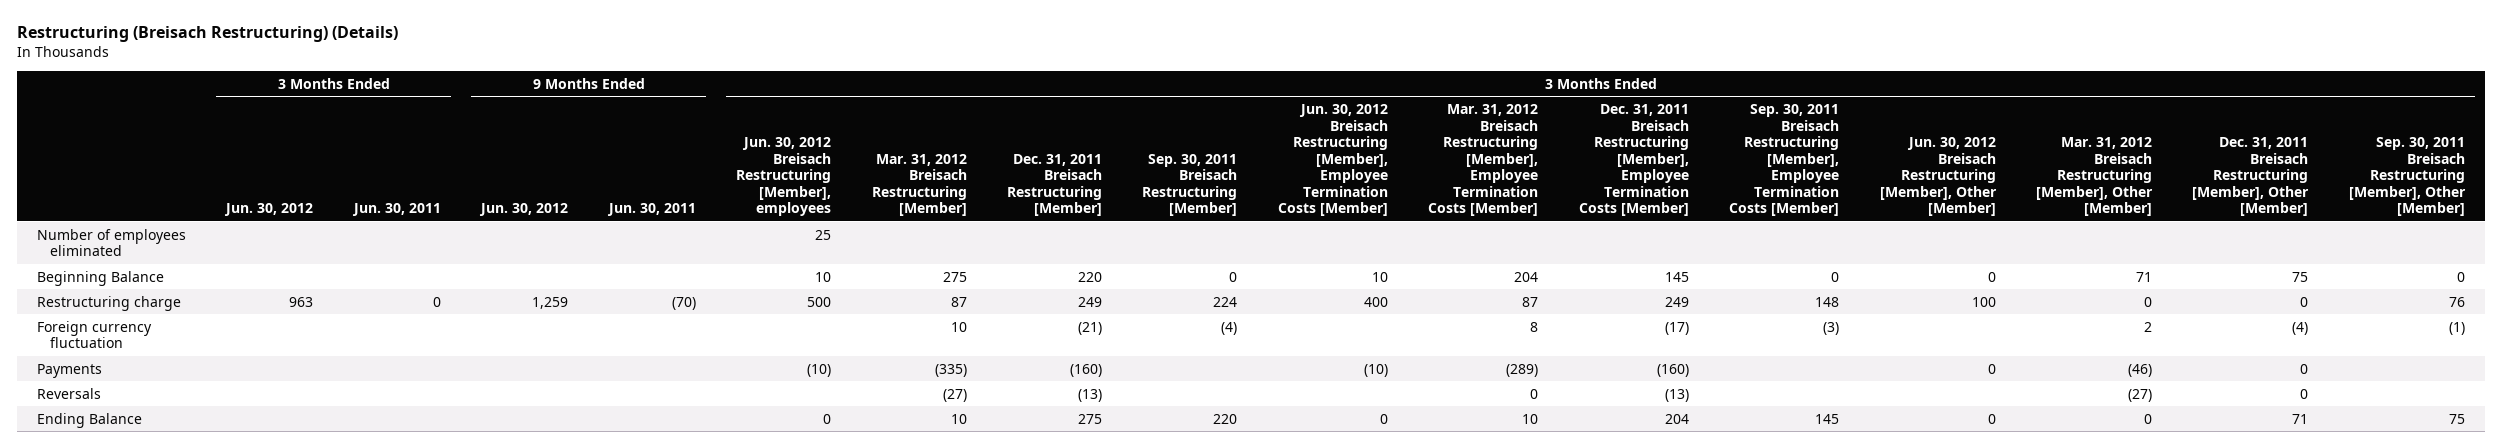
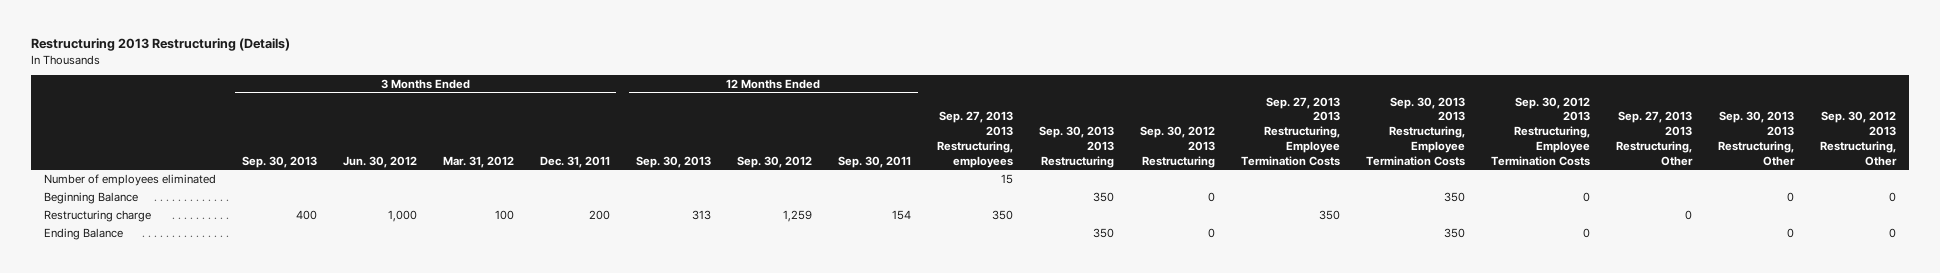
- Restructuring (Breisach Restructuring) (Details)
+ Restructuring 2013 Restructuring (Details)
- | 3 Months Ended Jun. 30, 2012 | 3 Months Ended Jun. 30, 2011 | 9 Months Ended Jun. 30, 2012 | 9 Months Ended Jun. 30, 2011 | 3 Months Ended Jun. 30, 2012 Breisach Restructuring [Member], employees | 3 Months Ended Mar. 31, 2012 Breisach Restructuring [Member] | 3 Months Ended Dec. 31, 2011 Breisach Restructuring [Member] | 3 Months Ended Sep. 30, 2011 Breisach Restructuring [Member] | 3 Months Ended Jun. 30, 2012 Breisach Restructuring [Member], Employee Termination Costs [Member] | 3 Months Ended Mar. 31, 2012 Breisach Restructuring [Member], Employee Termination Costs [Member] | 3 Months Ended Dec. 31, 2011 Breisach Restructuring [Member], Employee Termination Costs [Member] | 3 Months Ended Sep. 30, 2011 Breisach Restructuring [Member], Employee Termination Costs [Member] | 3 Months Ended Jun. 30, 2012 Breisach Restructuring [Member], Other [Member] | 3 Months Ended Mar. 31, 2012 Breisach Restructuring [Member], Other [Member] | 3 Months Ended Dec. 31, 2011 Breisach Restructuring [Member], Other [Member] | 3 Months Ended Sep. 30, 2011 Breisach Restructuring [Member], Other [Member]
+ | 3 Months Ended Sep. 30, 2013 | 3 Months Ended Jun. 30, 2012 | 3 Months Ended Mar. 31, 2012 | 3 Months Ended Dec. 31, 2011 | 12 Months Ended Sep. 30, 2013 | 12 Months Ended Sep. 30, 2012 | 12 Months Ended Sep. 30, 2011 | Sep. 27, 2013 2013 Restructuring, employees | Sep. 30, 2013 2013 Restructuring | Sep. 30, 2012 2013 Restructuring | Sep. 27, 2013 2013 Restructuring, Employee Termination Costs | Sep. 30, 2013 2013 Restructuring, Employee Termination Costs | Sep. 30, 2012 2013 Restructuring, Employee Termination Costs | Sep. 27, 2013 2013 Restructuring, Other | Sep. 30, 2013 2013 Restructuring, Other | Sep. 30, 2012 2013 Restructuring, Other
- Restructuring charge | 963 | 0 | 1,259 | (70) | 500 | 87 | 249 | 224 | 400 | 87 | 249 | 148 | 100 | 0 | 0 | 76
- Foreign currency fluctuation | | | | | | 10 | (21) | (4) | | 8 | (17) | (3) | | 2 | (4) | (1)
- Payments | | | | | (10) | (335) | (160) | | (10) | (289) | (160) | | 0 | (46) | 0 |
- Reversals | | | | | | (27) | (13) | | | 0 | (13) | | | (27) | 0 |
+ Restructuring charge | 400 | 1,000 | 100 | 200 | 313 | 1,259 | 154 | 350 | | | 350 | | | 0 | |

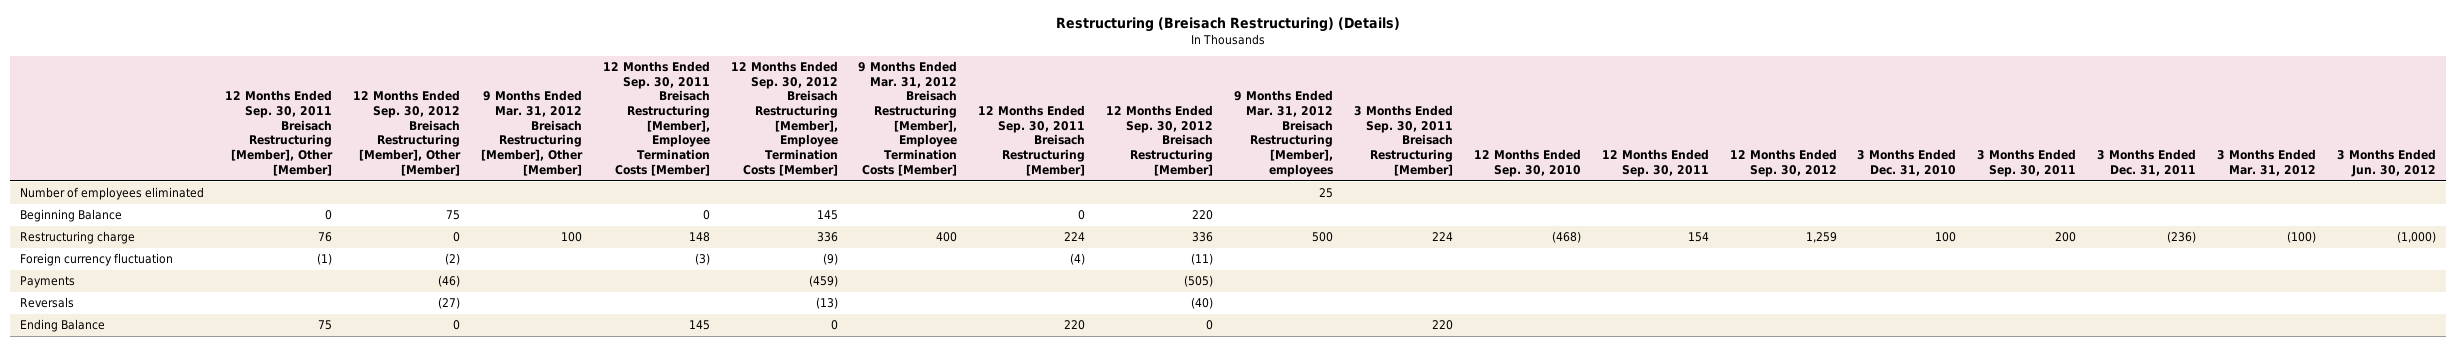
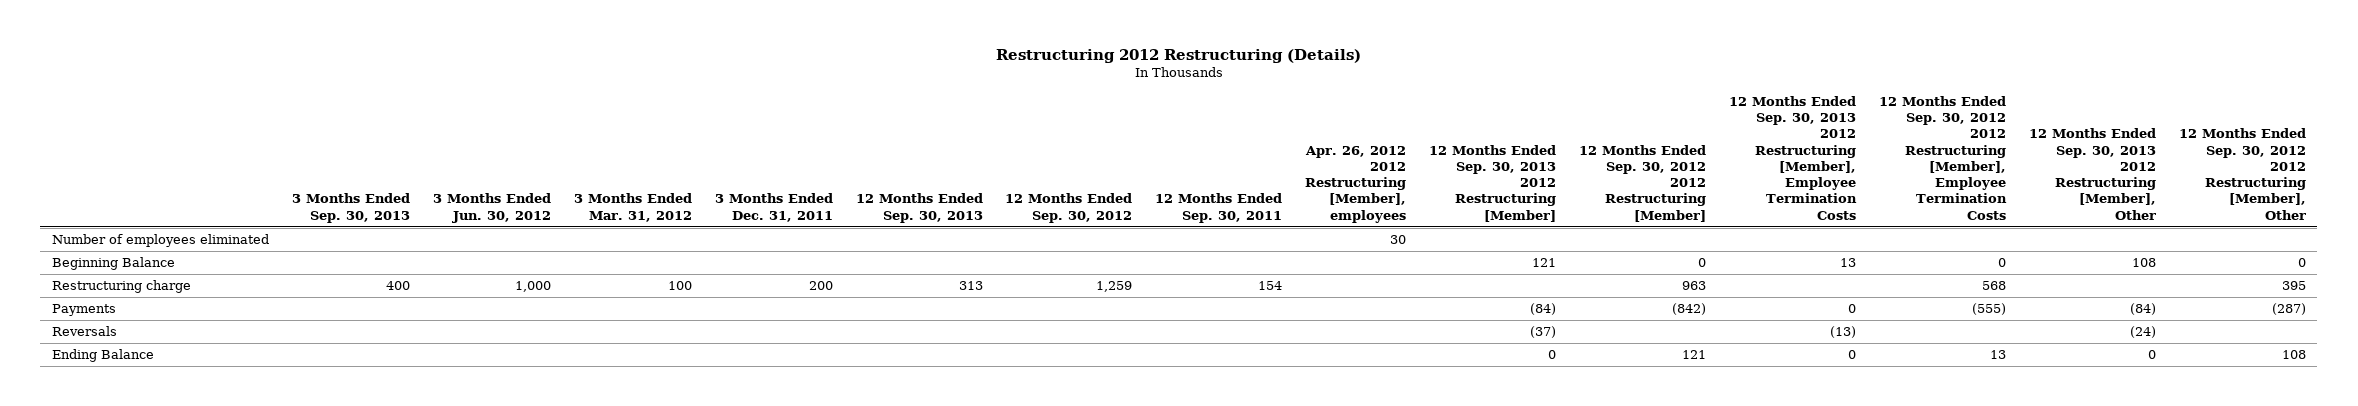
- Restructuring (Breisach Restructuring) (Details)
+ Restructuring 2012 Restructuring (Details)
- | 12 Months Ended Sep. 30, 2011 Breisach Restructuring [Member], Other [Member] | 12 Months Ended Sep. 30, 2012 Breisach Restructuring [Member], Other [Member] | 9 Months Ended Mar. 31, 2012 Breisach Restructuring [Member], Other [Member] | 12 Months Ended Sep. 30, 2011 Breisach Restructuring [Member], Employee Termination Costs [Member] | 12 Months Ended Sep. 30, 2012 Breisach Restructuring [Member], Employee Termination Costs [Member] | 9 Months Ended Mar. 31, 2012 Breisach Restructuring [Member], Employee Termination Costs [Member] | 12 Months Ended Sep. 30, 2011 Breisach Restructuring [Member] | 12 Months Ended Sep. 30, 2012 Breisach Restructuring [Member] | 9 Months Ended Mar. 31, 2012 Breisach Restructuring [Member], employees | 3 Months Ended Sep. 30, 2011 Breisach Restructuring [Member] | 12 Months Ended Sep. 30, 2010 | 12 Months Ended Sep. 30, 2011 | 12 Months Ended Sep. 30, 2012 | 3 Months Ended Dec. 31, 2010 | 3 Months Ended Sep. 30, 2011 | 3 Months Ended Dec. 31, 2011 | 3 Months Ended Mar. 31, 2012 | 3 Months Ended Jun. 30, 2012
+ | 3 Months Ended Sep. 30, 2013 | 3 Months Ended Jun. 30, 2012 | 3 Months Ended Mar. 31, 2012 | 3 Months Ended Dec. 31, 2011 | 12 Months Ended Sep. 30, 2013 | 12 Months Ended Sep. 30, 2012 | 12 Months Ended Sep. 30, 2011 | Apr. 26, 2012 2012 Restructuring [Member], employees | 12 Months Ended Sep. 30, 2013 2012 Restructuring [Member] | 12 Months Ended Sep. 30, 2012 2012 Restructuring [Member] | 12 Months Ended Sep. 30, 2013 2012 Restructuring [Member], Employee Termination Costs | 12 Months Ended Sep. 30, 2012 2012 Restructuring [Member], Employee Termination Costs | 12 Months Ended Sep. 30, 2013 2012 Restructuring [Member], Other | 12 Months Ended Sep. 30, 2012 2012 Restructuring [Member], Other
- Restructuring charge | 76 | 0 | 100 | 148 | 336 | 400 | 224 | 336 | 500 | 224 | (468) | 154 | 1,259 | 100 | 200 | (236) | (100) | (1,000)
- Foreign currency fluctuation | (1) | (2) | | (3) | (9) | | (4) | (11) | | | | | | | | | |
+ Restructuring charge | 400 | 1,000 | 100 | 200 | 313 | 1,259 | 154 | | | 963 | | 568 | | 395

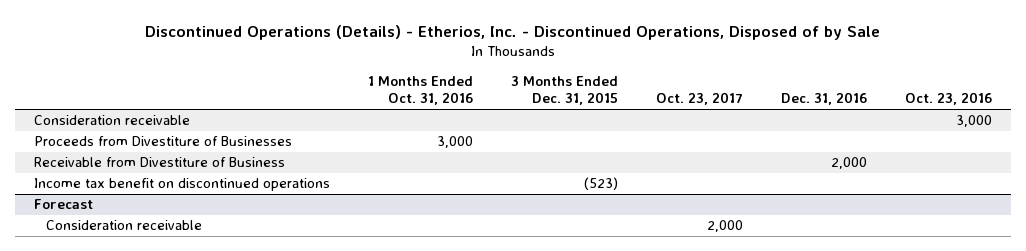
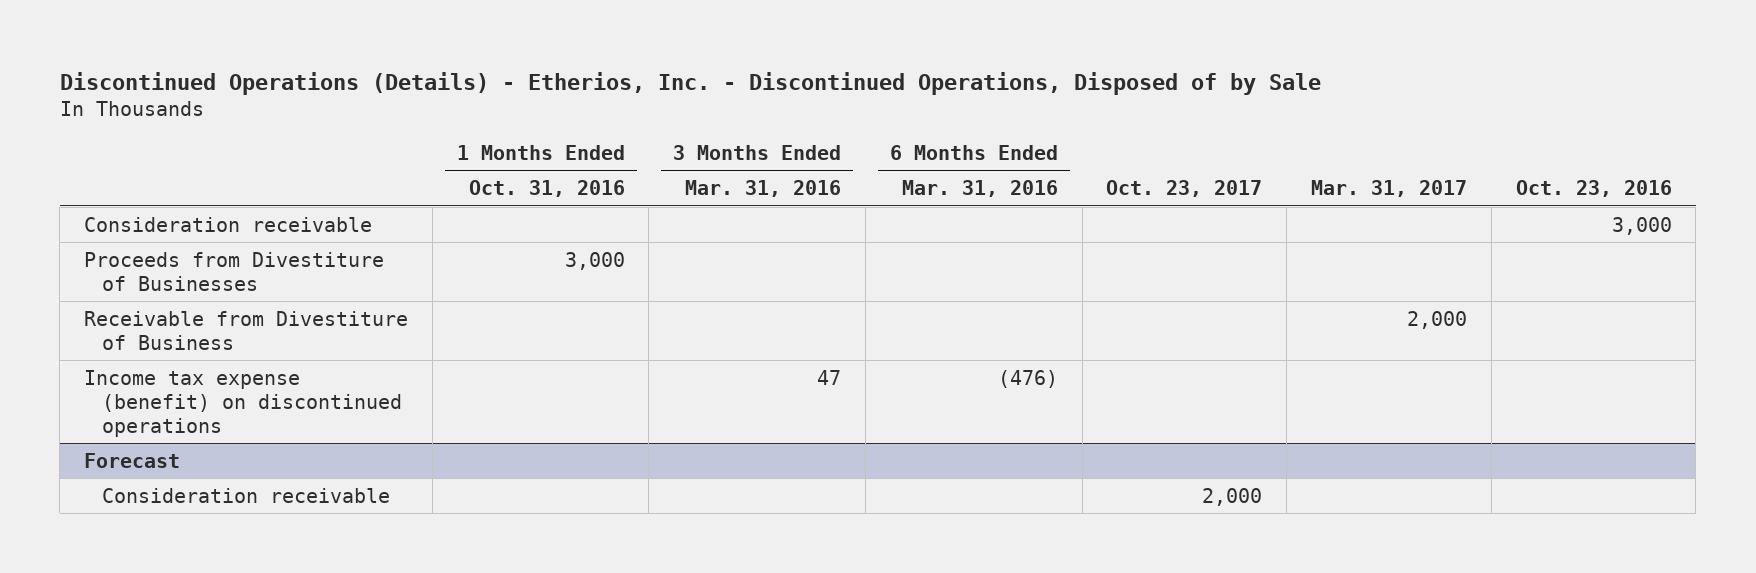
- | 1 Months Ended Oct. 31, 2016 | 3 Months Ended Dec. 31, 2015 | Oct. 23, 2017 | Dec. 31, 2016 | Oct. 23, 2016
+ | 1 Months Ended Oct. 31, 2016 | 3 Months Ended Mar. 31, 2016 | 6 Months Ended Mar. 31, 2016 | Oct. 23, 2017 | Mar. 31, 2017 | Oct. 23, 2016
- Income tax benefit on discontinued operations | | (523) | | |
+ Income tax expense (benefit) on discontinued operations | | 47 | (476) | | |

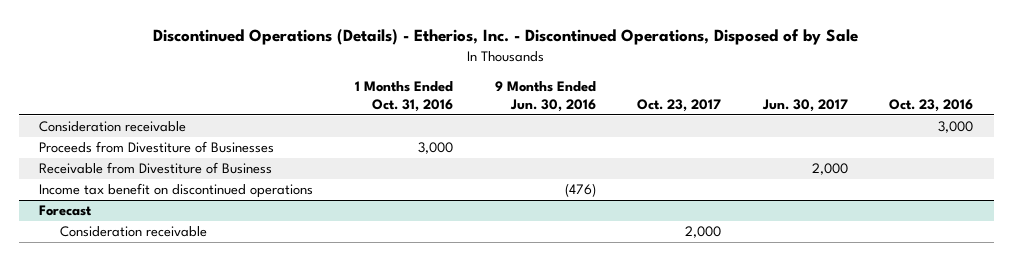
- | 1 Months Ended Oct. 31, 2016 | 3 Months Ended Mar. 31, 2016 | 6 Months Ended Mar. 31, 2016 | Oct. 23, 2017 | Mar. 31, 2017 | Oct. 23, 2016
+ | 1 Months Ended Oct. 31, 2016 | 9 Months Ended Jun. 30, 2016 | Oct. 23, 2017 | Jun. 30, 2017 | Oct. 23, 2016
- Income tax expense (benefit) on discontinued operations | | 47 | (476) | | |
+ Income tax benefit on discontinued operations | | (476) | | |

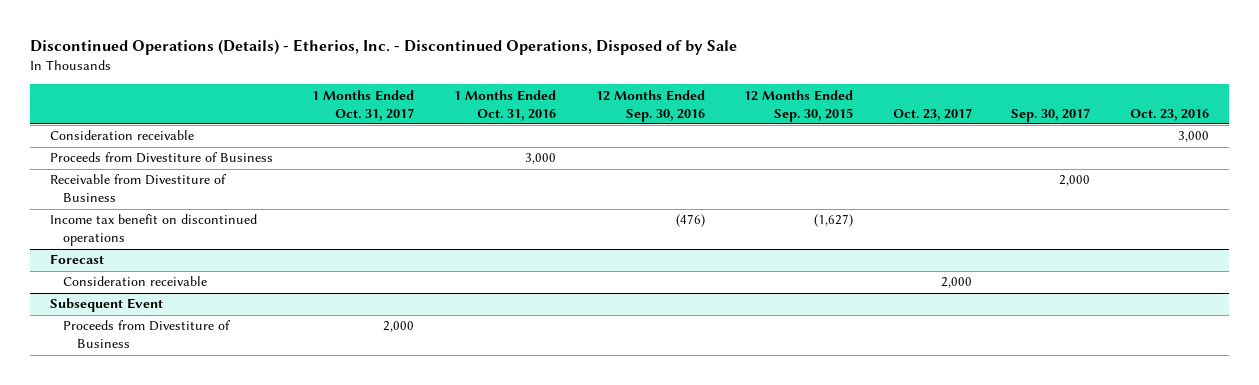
- | 1 Months Ended Oct. 31, 2016 | 9 Months Ended Jun. 30, 2016 | Oct. 23, 2017 | Jun. 30, 2017 | Oct. 23, 2016
+ | 1 Months Ended Oct. 31, 2017 | 1 Months Ended Oct. 31, 2016 | 12 Months Ended Sep. 30, 2016 | 12 Months Ended Sep. 30, 2015 | Oct. 23, 2017 | Sep. 30, 2017 | Oct. 23, 2016
- Proceeds from Divestiture of Businesses | 3,000 | | | |
+ Proceeds from Divestiture of Business | | 3,000 | | | | |
+ Subsequent Event
+ Proceeds from Divestiture of Business | 2,000 | | | | | |

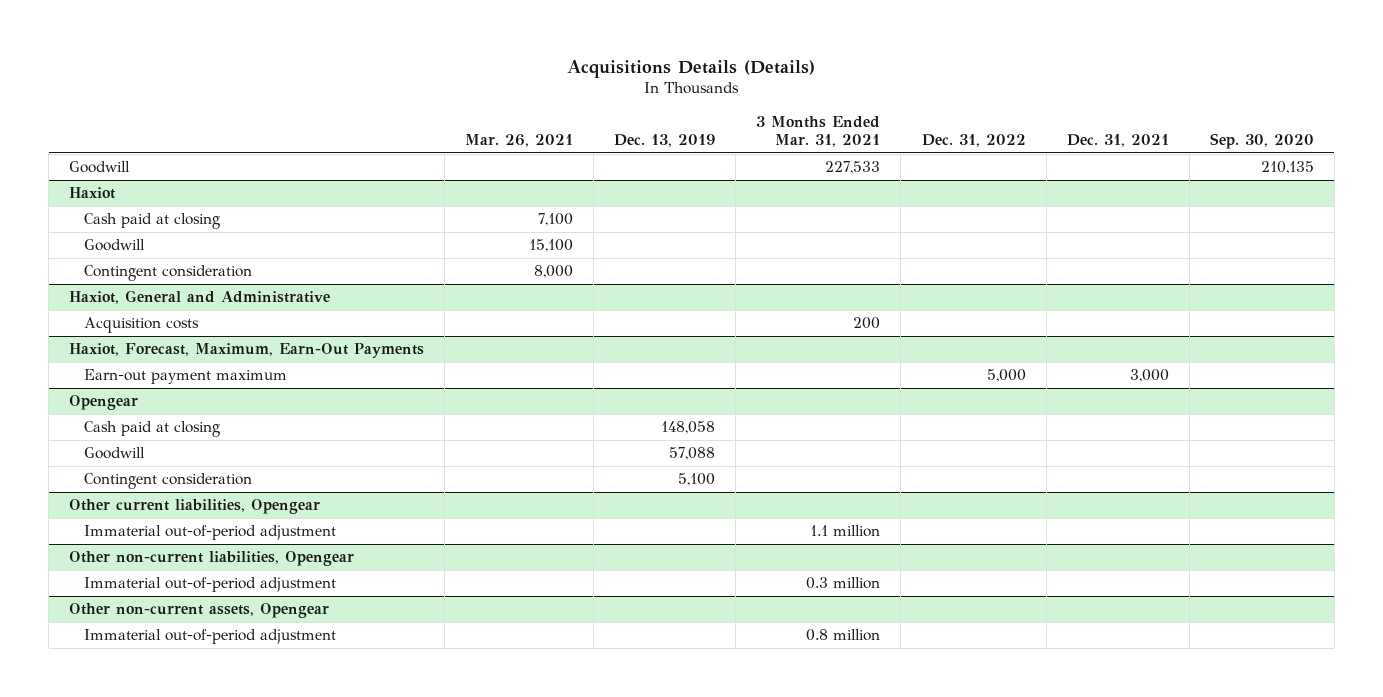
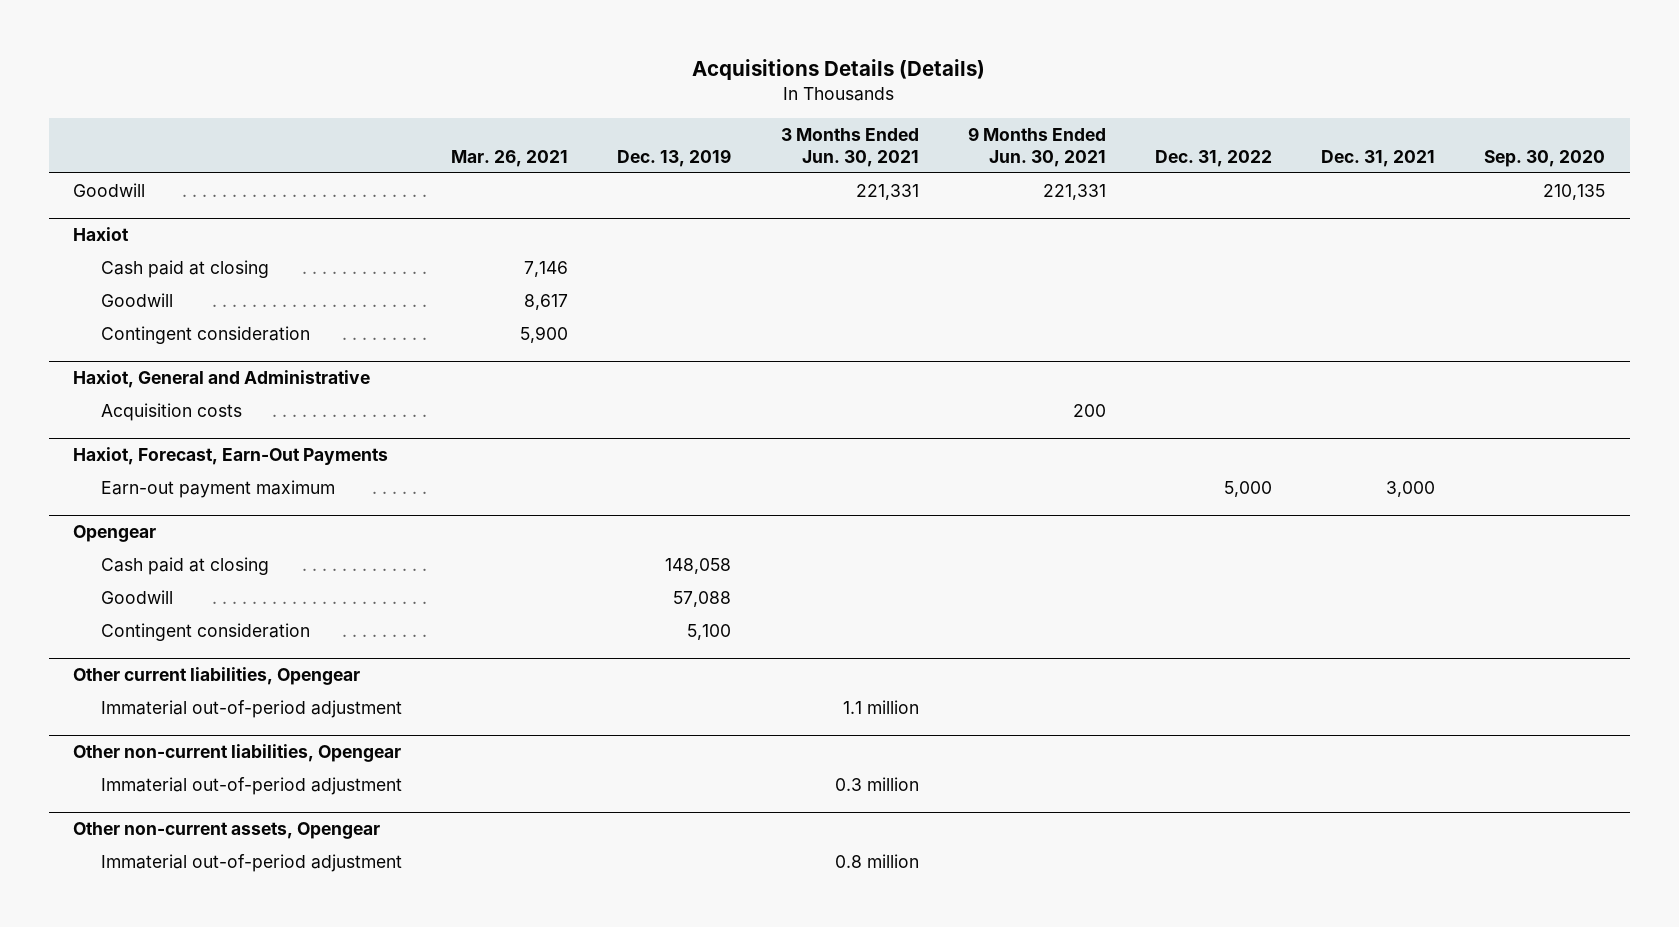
- | Mar. 26, 2021 | Dec. 13, 2019 | 3 Months Ended Mar. 31, 2021 | Dec. 31, 2022 | Dec. 31, 2021 | Sep. 30, 2020
+ | Mar. 26, 2021 | Dec. 13, 2019 | 3 Months Ended Jun. 30, 2021 | 9 Months Ended Jun. 30, 2021 | Dec. 31, 2022 | Dec. 31, 2021 | Sep. 30, 2020
@ Haxiot
- Cash paid at closing | 7,100 | | | | |
- Goodwill | 15,100 | | | | |
- Contingent consideration | 8,000 | | | | |
+ Cash paid at closing | 7,146 | | | | | |
+ Goodwill | 8,617 | | | | | |
+ Contingent consideration | 5,900 | | | | | |
- Haxiot, Forecast, Maximum, Earn-Out Payments
+ Haxiot, Forecast, Earn-Out Payments

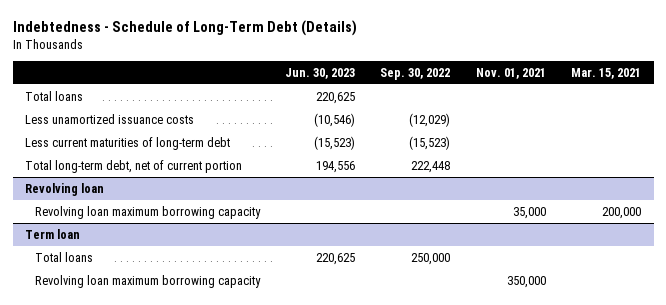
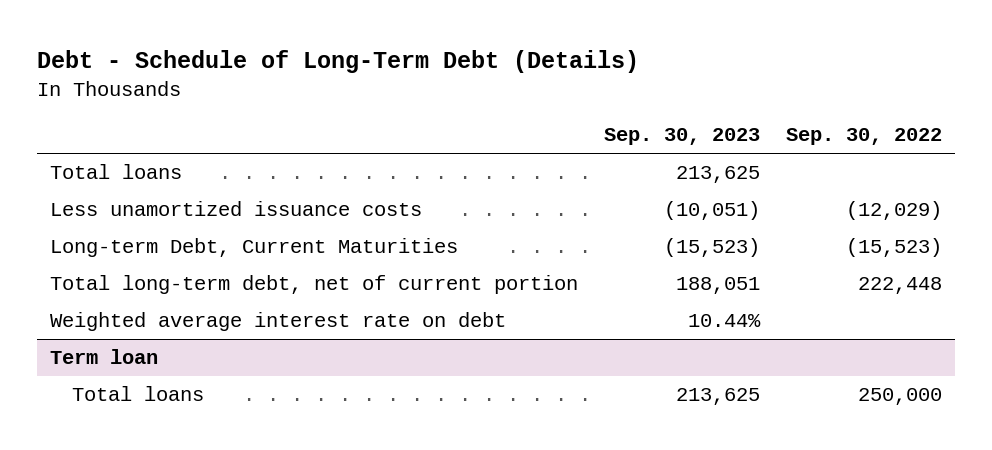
- Indebtedness - Schedule of Long-Term Debt (Details)
+ Debt - Schedule of Long-Term Debt (Details)
- | Jun. 30, 2023 | Sep. 30, 2022 | Nov. 01, 2021 | Mar. 15, 2021
+ | Sep. 30, 2023 | Sep. 30, 2022
- Less current maturities of long-term debt | (15,523) | (15,523) | |
+ Long-term Debt, Current Maturities | (15,523) | (15,523)
- Revolving loan
- Revolving loan maximum borrowing capacity | | | 35,000 | 200,000
+ Weighted average interest rate on debt | 10.44% |
@ Term loan
- Revolving loan maximum borrowing capacity | | | 350,000 |

